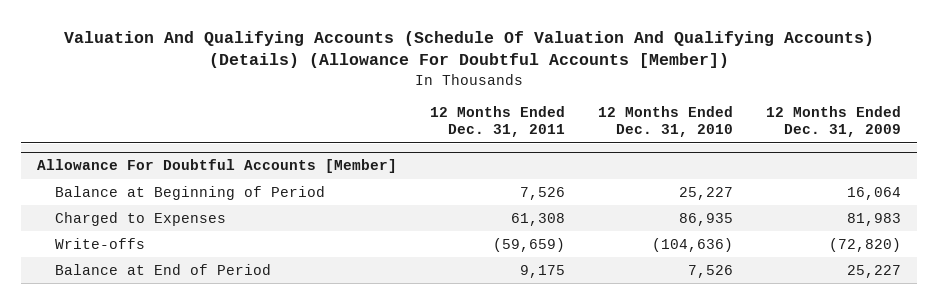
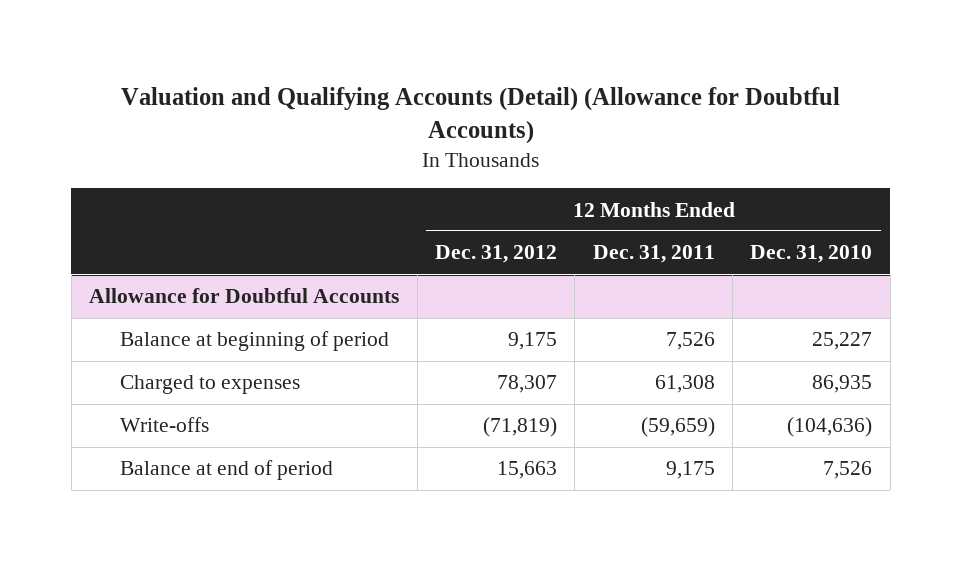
- Valuation And Qualifying Accounts (Schedule Of Valuation And Qualifying Accounts) (Details) (Allowance For Doubtful Accounts [Member])
+ Valuation and Qualifying Accounts (Detail) (Allowance for Doubtful Accounts)
- | 12 Months Ended Dec. 31, 2011 | 12 Months Ended Dec. 31, 2010 | 12 Months Ended Dec. 31, 2009
+ | 12 Months Ended Dec. 31, 2012 | 12 Months Ended Dec. 31, 2011 | 12 Months Ended Dec. 31, 2010
- Allowance For Doubtful Accounts [Member]
- Balance at Beginning of Period | 7,526 | 25,227 | 16,064
- Charged to Expenses | 61,308 | 86,935 | 81,983
+ Allowance for Doubtful Accounts
+ Balance at beginning of period | 9,175 | 7,526 | 25,227
+ Charged to expenses | 78,307 | 61,308 | 86,935
- Balance at End of Period | 9,175 | 7,526 | 25,227
+ Balance at end of period | 15,663 | 9,175 | 7,526

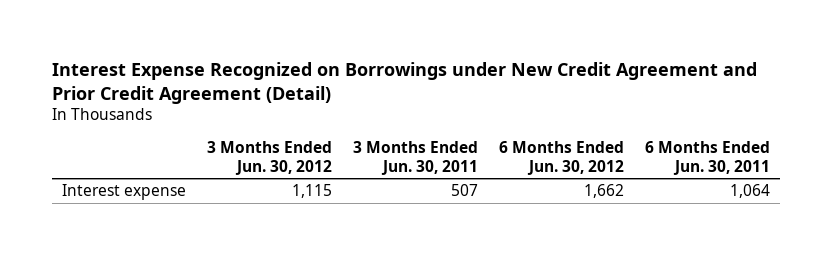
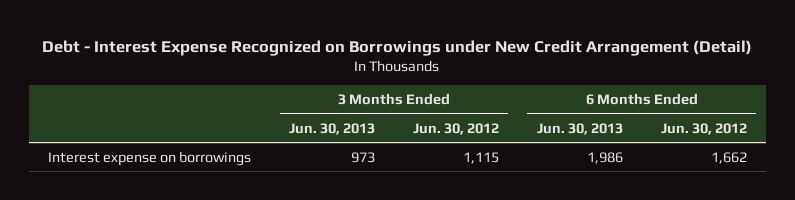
- Interest Expense Recognized on Borrowings under New Credit Agreement and Prior Credit Agreement (Detail)
+ Debt - Interest Expense Recognized on Borrowings under New Credit Arrangement (Detail)
- | 3 Months Ended Jun. 30, 2012 | 3 Months Ended Jun. 30, 2011 | 6 Months Ended Jun. 30, 2012 | 6 Months Ended Jun. 30, 2011
+ | 3 Months Ended Jun. 30, 2013 | 3 Months Ended Jun. 30, 2012 | 6 Months Ended Jun. 30, 2013 | 6 Months Ended Jun. 30, 2012
- Interest expense | 1,115 | 507 | 1,662 | 1,064
+ Interest expense on borrowings | 973 | 1,115 | 1,986 | 1,662

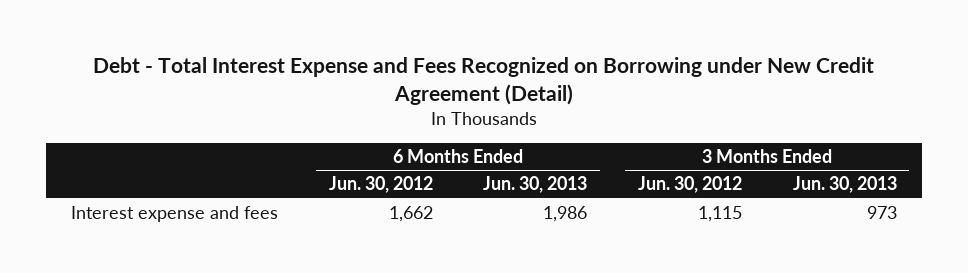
- Debt - Interest Expense Recognized on Borrowings under New Credit Arrangement (Detail)
+ Debt - Total Interest Expense and Fees Recognized on Borrowing under New Credit Agreement (Detail)
- | 3 Months Ended Jun. 30, 2013 | 3 Months Ended Jun. 30, 2012 | 6 Months Ended Jun. 30, 2013 | 6 Months Ended Jun. 30, 2012
+ | 6 Months Ended Jun. 30, 2012 | 6 Months Ended Jun. 30, 2013 | 3 Months Ended Jun. 30, 2012 | 3 Months Ended Jun. 30, 2013
- Interest expense on borrowings | 973 | 1,115 | 1,986 | 1,662
+ Interest expense and fees | 1,662 | 1,986 | 1,115 | 973

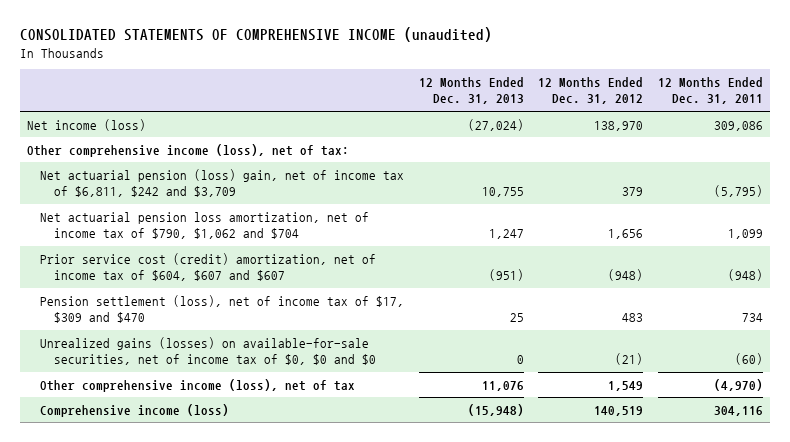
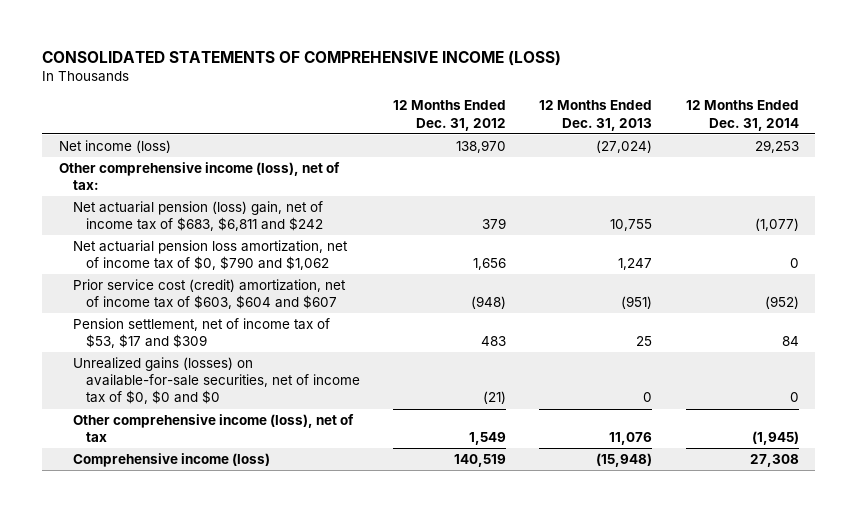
- CONSOLIDATED STATEMENTS OF COMPREHENSIVE INCOME (unaudited)
+ CONSOLIDATED STATEMENTS OF COMPREHENSIVE INCOME (LOSS)
- | 12 Months Ended Dec. 31, 2013 | 12 Months Ended Dec. 31, 2012 | 12 Months Ended Dec. 31, 2011
+ | 12 Months Ended Dec. 31, 2012 | 12 Months Ended Dec. 31, 2013 | 12 Months Ended Dec. 31, 2014
- Net actuarial pension (loss) gain, net of income tax of $6,811, $242 and $3,709 | 10,755 | 379 | (5,795)
- Net actuarial pension loss amortization, net of income tax of $790, $1,062 and $704 | 1,247 | 1,656 | 1,099
- Prior service cost (credit) amortization, net of income tax of $604, $607 and $607 | (951) | (948) | (948)
- Pension settlement (loss), net of income tax of $17, $309 and $470 | 25 | 483 | 734
+ Net actuarial pension (loss) gain, net of income tax of $683, $6,811 and $242 | 379 | 10,755 | (1,077)
+ Net actuarial pension loss amortization, net of income tax of $0, $790 and $1,062 | 1,656 | 1,247 | 0
+ Prior service cost (credit) amortization, net of income tax of $603, $604 and $607 | (948) | (951) | (952)
+ Pension settlement, net of income tax of $53, $17 and $309 | 483 | 25 | 84

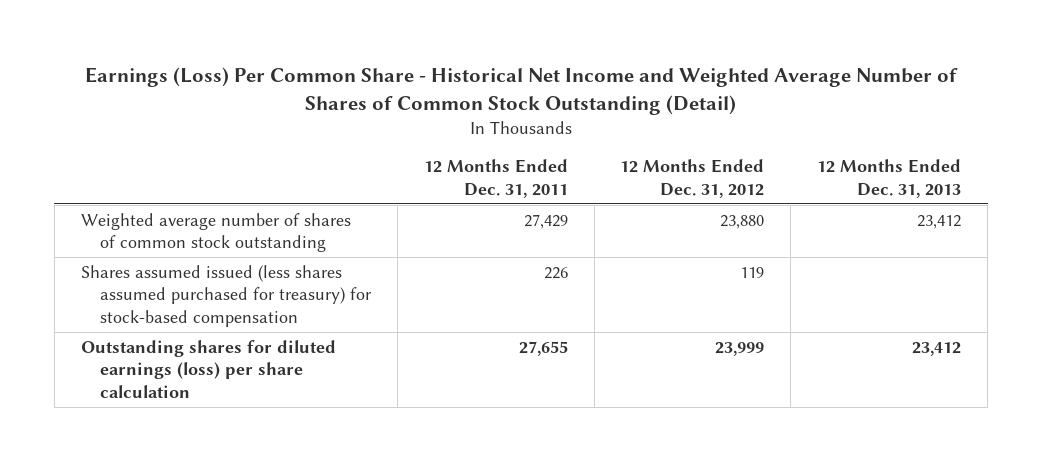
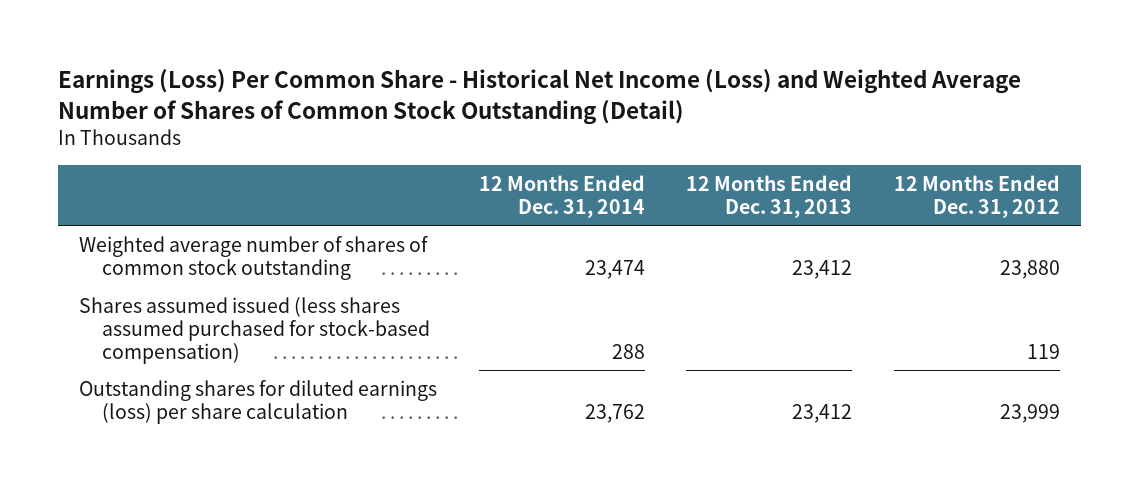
- Earnings (Loss) Per Common Share - Historical Net Income and Weighted Average Number of Shares of Common Stock Outstanding (Detail)
+ Earnings (Loss) Per Common Share - Historical Net Income (Loss) and Weighted Average Number of Shares of Common Stock Outstanding (Detail)
- | 12 Months Ended Dec. 31, 2011 | 12 Months Ended Dec. 31, 2012 | 12 Months Ended Dec. 31, 2013
+ | 12 Months Ended Dec. 31, 2014 | 12 Months Ended Dec. 31, 2013 | 12 Months Ended Dec. 31, 2012
- Shares assumed issued (less shares assumed purchased for treasury) for stock-based compensation | 226 | 119 |
+ Shares assumed issued (less shares assumed purchased for stock-based compensation) | 288 | | 119

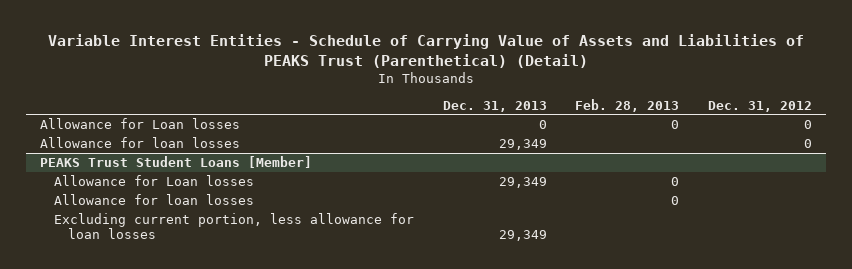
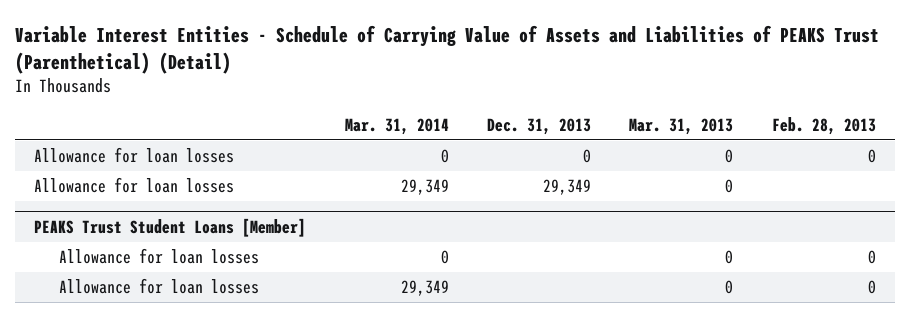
- | Dec. 31, 2013 | Feb. 28, 2013 | Dec. 31, 2012
+ | Mar. 31, 2014 | Dec. 31, 2013 | Mar. 31, 2013 | Feb. 28, 2013
- Allowance for Loan losses | 0 | 0 | 0
+ Allowance for loan losses | 0 | 0 | 0 | 0
@ PEAKS Trust Student Loans [Member]
- Allowance for Loan losses | 29,349 | 0 |
- Excluding current portion, less allowance for loan losses | 29,349 | |
+ Allowance for loan losses | 29,349 | | 0 | 0

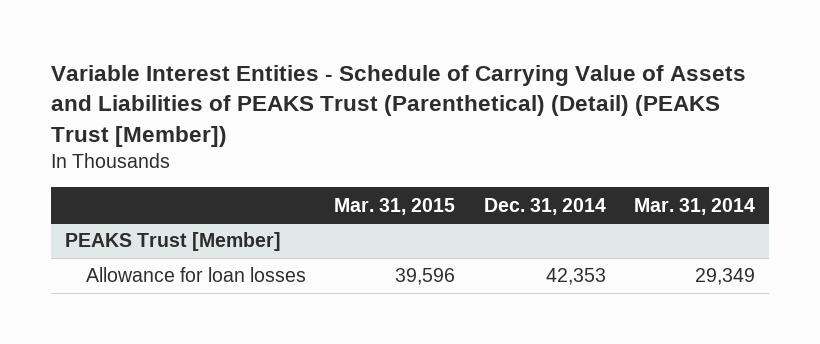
- Variable Interest Entities - Schedule of Carrying Value of Assets and Liabilities of PEAKS Trust (Parenthetical) (Detail)
+ Variable Interest Entities - Schedule of Carrying Value of Assets and Liabilities of PEAKS Trust (Parenthetical) (Detail) (PEAKS Trust [Member])
- | Mar. 31, 2014 | Dec. 31, 2013 | Mar. 31, 2013 | Feb. 28, 2013
+ | Mar. 31, 2015 | Dec. 31, 2014 | Mar. 31, 2014
- Allowance for loan losses | 0 | 0 | 0 | 0
- Allowance for loan losses | 29,349 | 29,349 | 0 |
- PEAKS Trust Student Loans [Member]
- Allowance for loan losses | 0 | | 0 | 0
+ PEAKS Trust [Member]

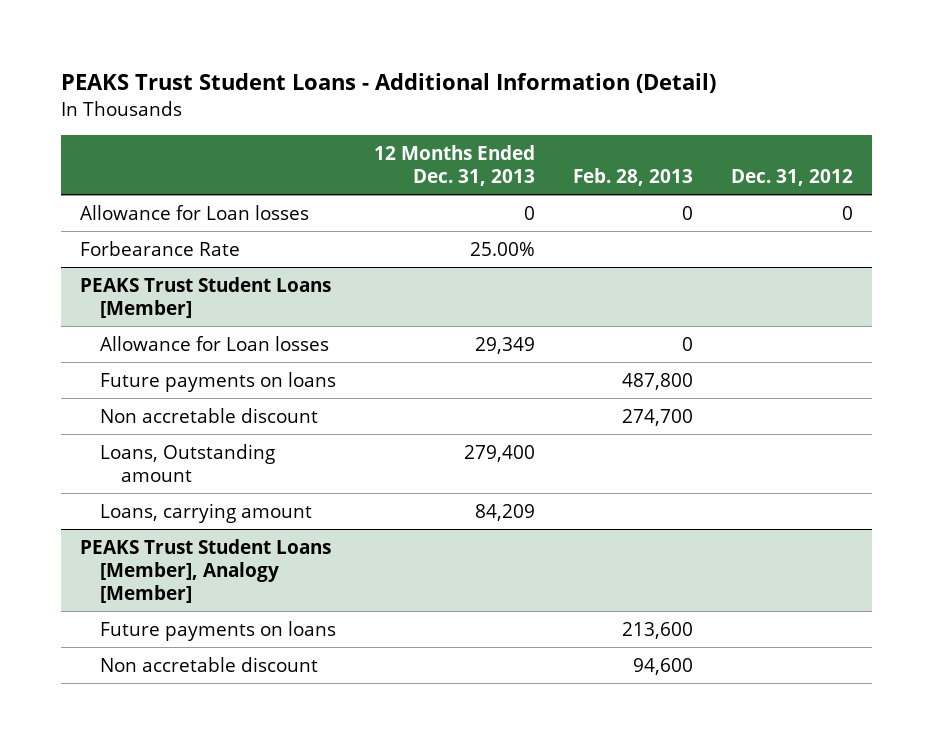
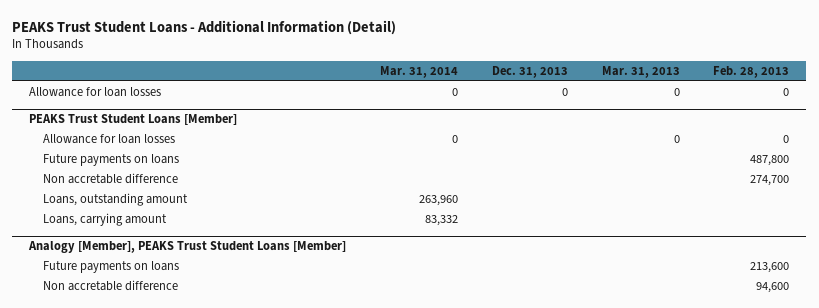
- | 12 Months Ended Dec. 31, 2013 | Feb. 28, 2013 | Dec. 31, 2012
+ | Mar. 31, 2014 | Dec. 31, 2013 | Mar. 31, 2013 | Feb. 28, 2013
- Allowance for Loan losses | 0 | 0 | 0
- Forbearance Rate | 25.00% | |
+ Allowance for loan losses | 0 | 0 | 0 | 0
@ PEAKS Trust Student Loans [Member]
- Allowance for Loan losses | 29,349 | 0 |
+ Allowance for loan losses | 0 | | 0 | 0
- Non accretable discount | | 274,700 |
- Loans, Outstanding amount | 279,400 | |
+ Non accretable difference | | | | 274,700
+ Loans, outstanding amount | 263,960 | | |
- PEAKS Trust Student Loans [Member], Analogy [Member]
+ Analogy [Member], PEAKS Trust Student Loans [Member]
- Non accretable discount | | 94,600 |
+ Non accretable difference | | | | 94,600

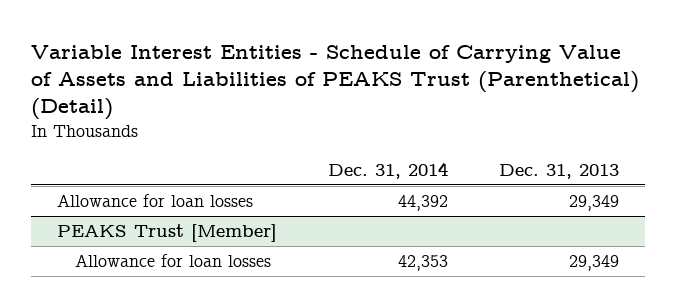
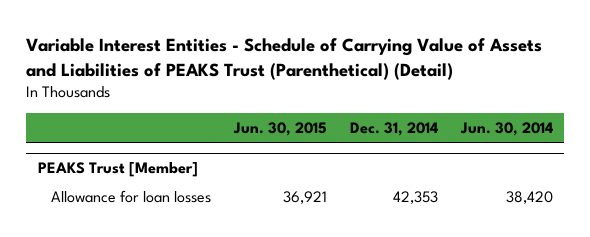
- | Dec. 31, 2014 | Dec. 31, 2013
+ | Jun. 30, 2015 | Dec. 31, 2014 | Jun. 30, 2014
- Allowance for loan losses | 44,392 | 29,349

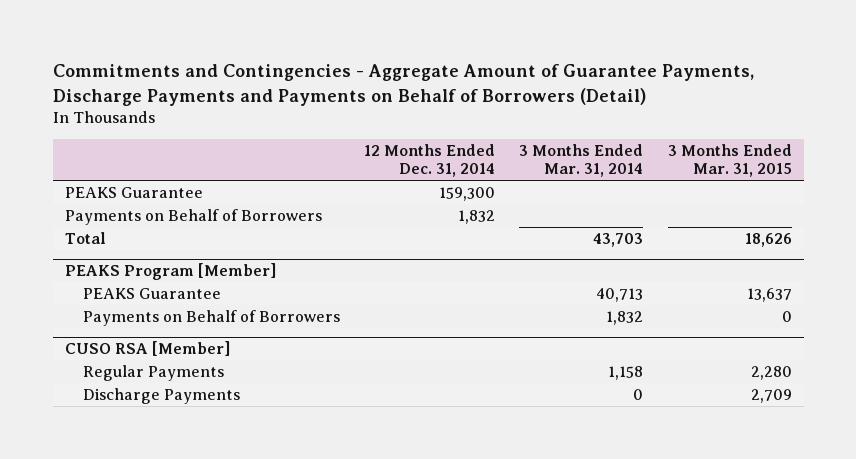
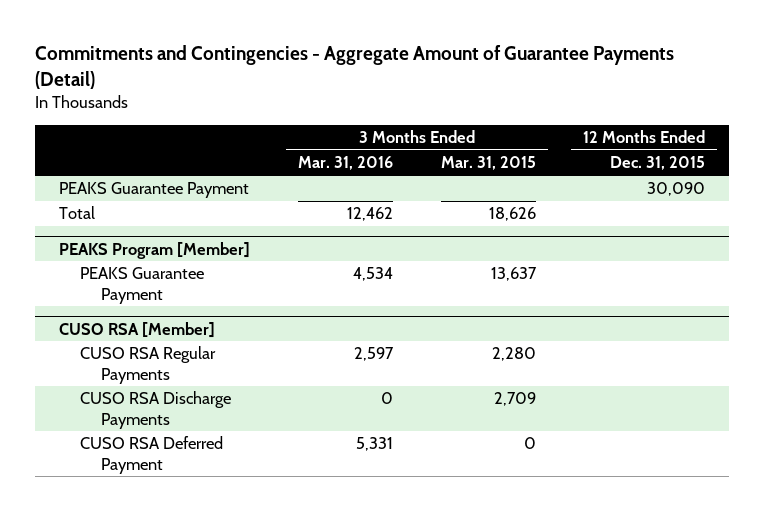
- Commitments and Contingencies - Aggregate Amount of Guarantee Payments, Discharge Payments and Payments on Behalf of Borrowers (Detail)
+ Commitments and Contingencies - Aggregate Amount of Guarantee Payments (Detail)
- | 12 Months Ended Dec. 31, 2014 | 3 Months Ended Mar. 31, 2014 | 3 Months Ended Mar. 31, 2015
+ | 3 Months Ended Mar. 31, 2016 | 3 Months Ended Mar. 31, 2015 | 12 Months Ended Dec. 31, 2015
- PEAKS Guarantee | 159,300 | |
- Payments on Behalf of Borrowers | 1,832 | |
+ PEAKS Guarantee Payment | | | 30,090
@ PEAKS Program [Member]
- PEAKS Guarantee | | 40,713 | 13,637
- Payments on Behalf of Borrowers | | 1,832 | 0
+ PEAKS Guarantee Payment | 4,534 | 13,637 |
@ CUSO RSA [Member]
- Regular Payments | | 1,158 | 2,280
- Discharge Payments | | 0 | 2,709
+ CUSO RSA Regular Payments | 2,597 | 2,280 |
+ CUSO RSA Discharge Payments | 0 | 2,709 |
+ CUSO RSA Deferred Payment | 5,331 | 0 |

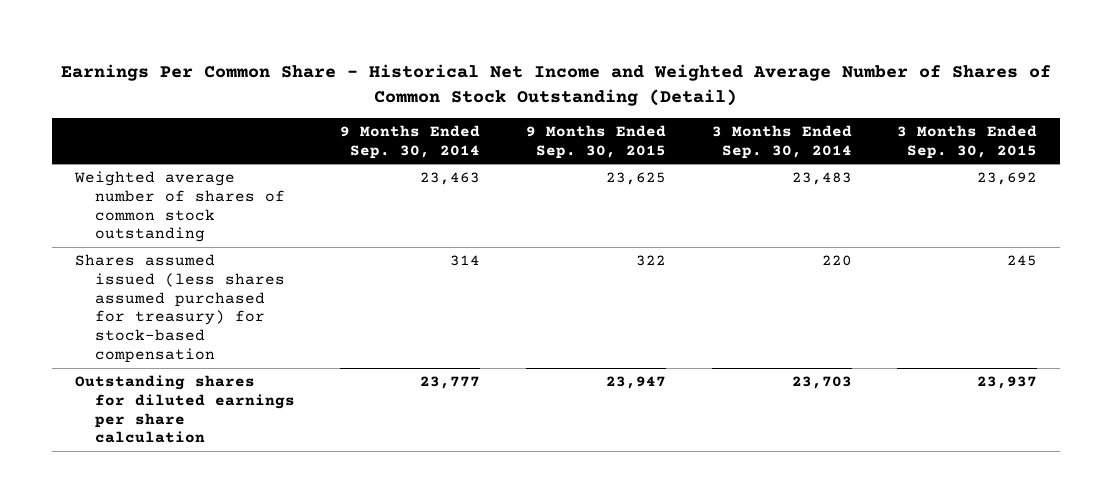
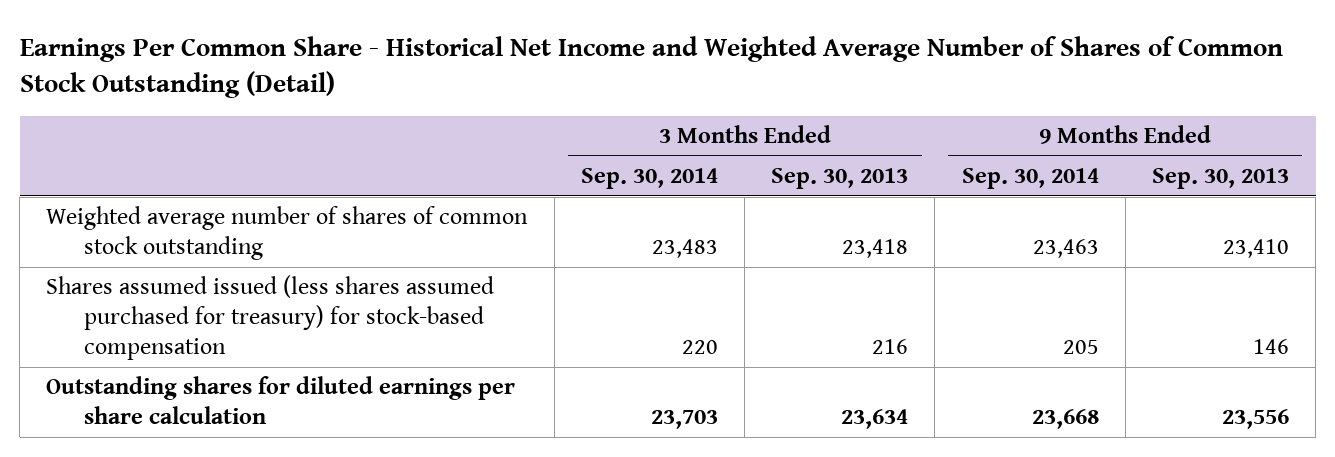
- | 9 Months Ended Sep. 30, 2014 | 9 Months Ended Sep. 30, 2015 | 3 Months Ended Sep. 30, 2014 | 3 Months Ended Sep. 30, 2015
+ | 3 Months Ended Sep. 30, 2014 | 3 Months Ended Sep. 30, 2013 | 9 Months Ended Sep. 30, 2014 | 9 Months Ended Sep. 30, 2013
- Shares assumed issued (less shares assumed purchased for treasury) for stock-based compensation | 314 | 322 | 220 | 245
- Outstanding shares for diluted earnings per share calculation | 23,777 | 23,947 | 23,703 | 23,937
+ Shares assumed issued (less shares assumed purchased for treasury) for stock-based compensation | 220 | 216 | 205 | 146
+ Outstanding shares for diluted earnings per share calculation | 23,703 | 23,634 | 23,668 | 23,556

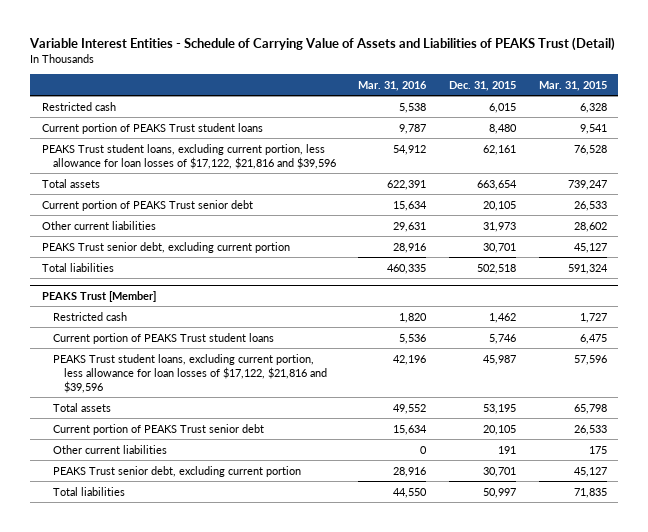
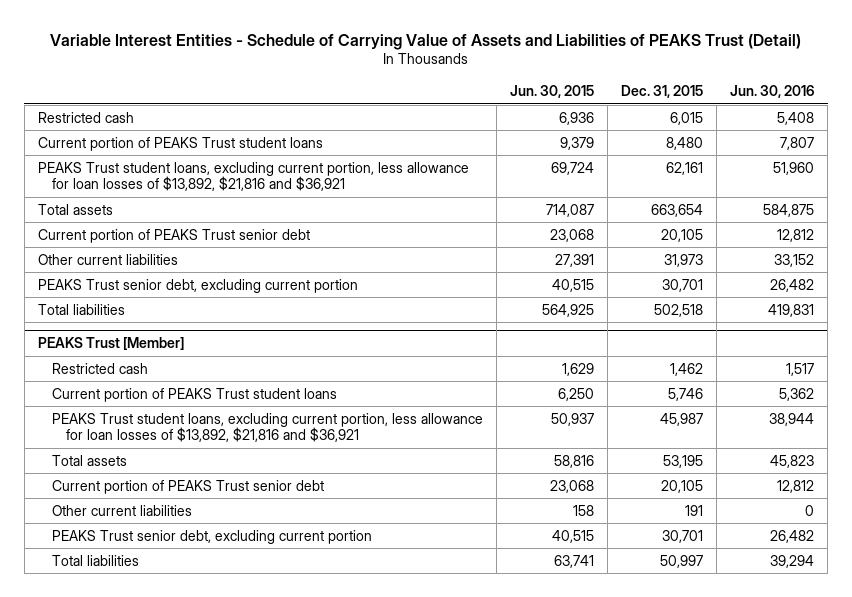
- | Mar. 31, 2016 | Dec. 31, 2015 | Mar. 31, 2015
+ | Jun. 30, 2015 | Dec. 31, 2015 | Jun. 30, 2016
- PEAKS Trust student loans, excluding current portion, less allowance for loan losses of $17,122, $21,816 and $39,596 | 54,912 | 62,161 | 76,528
+ PEAKS Trust student loans, excluding current portion, less allowance for loan losses of $13,892, $21,816 and $36,921 | 69,724 | 62,161 | 51,960
@ PEAKS Trust [Member]
- PEAKS Trust student loans, excluding current portion, less allowance for loan losses of $17,122, $21,816 and $39,596 | 42,196 | 45,987 | 57,596
+ PEAKS Trust student loans, excluding current portion, less allowance for loan losses of $13,892, $21,816 and $36,921 | 50,937 | 45,987 | 38,944

